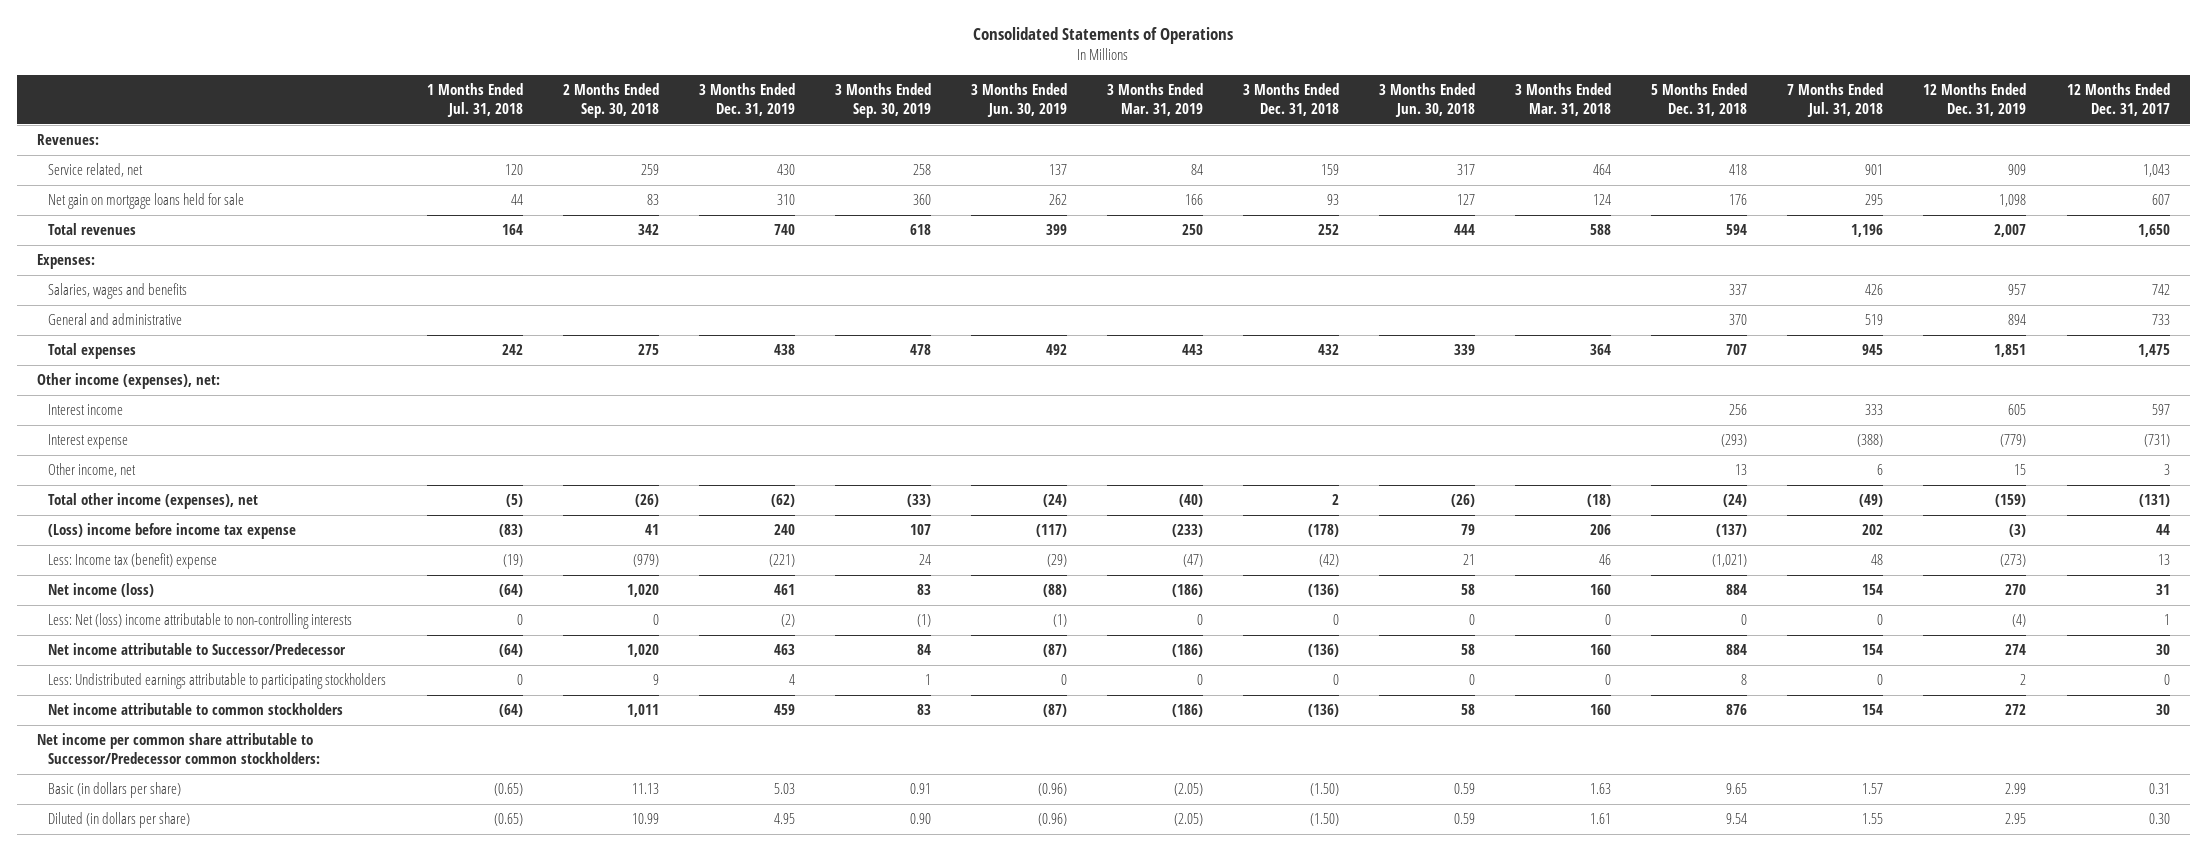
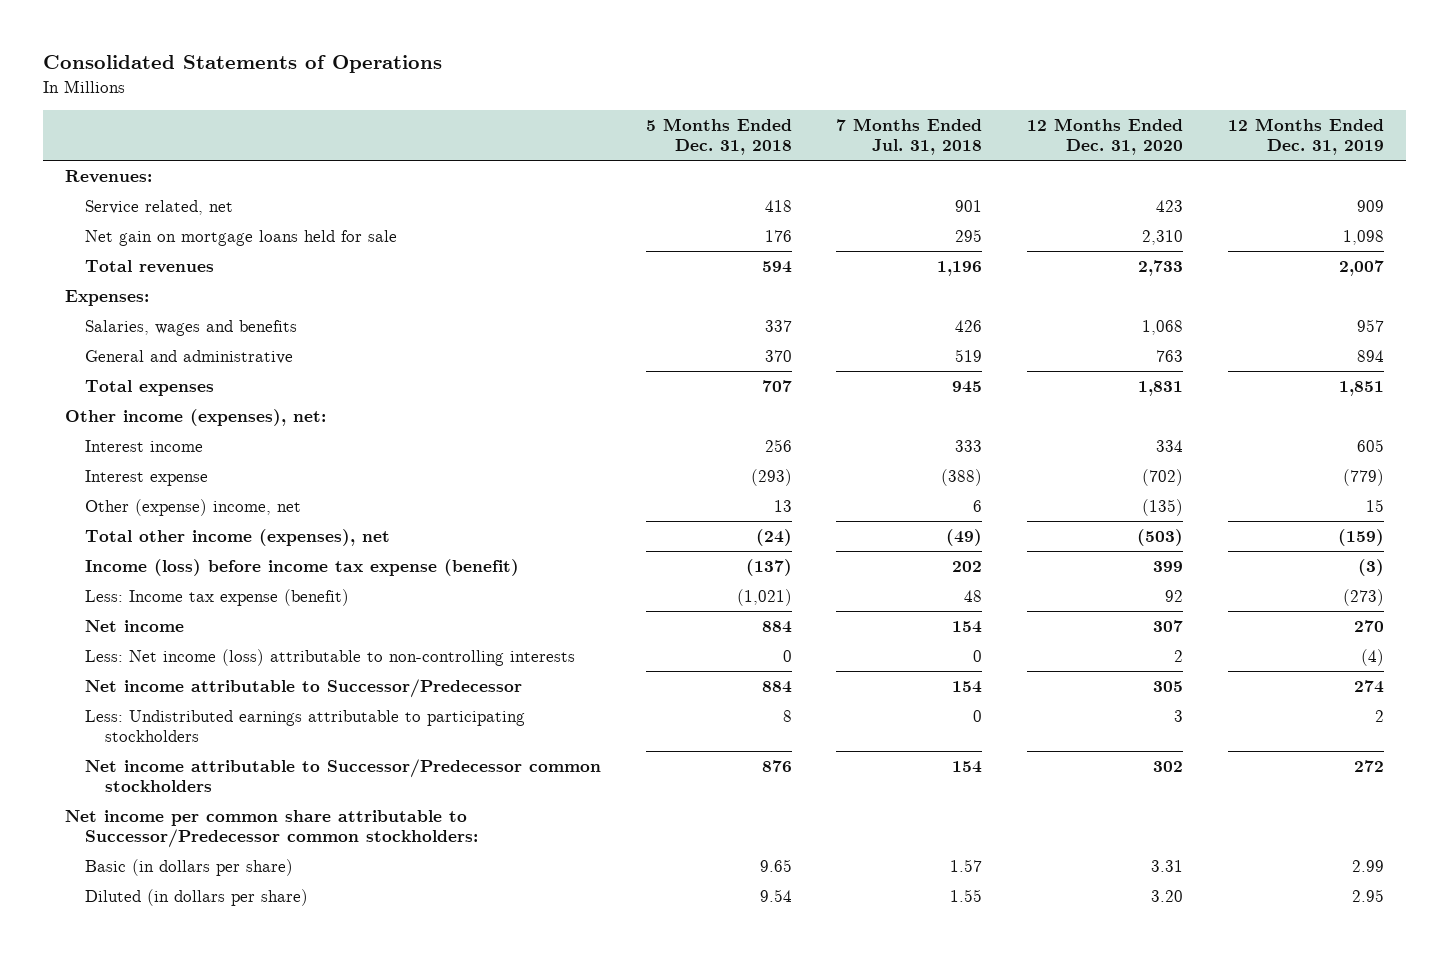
- | 1 Months Ended Jul. 31, 2018 | 2 Months Ended Sep. 30, 2018 | 3 Months Ended Dec. 31, 2019 | 3 Months Ended Sep. 30, 2019 | 3 Months Ended Jun. 30, 2019 | 3 Months Ended Mar. 31, 2019 | 3 Months Ended Dec. 31, 2018 | 3 Months Ended Jun. 30, 2018 | 3 Months Ended Mar. 31, 2018 | 5 Months Ended Dec. 31, 2018 | 7 Months Ended Jul. 31, 2018 | 12 Months Ended Dec. 31, 2019 | 12 Months Ended Dec. 31, 2017
+ | 5 Months Ended Dec. 31, 2018 | 7 Months Ended Jul. 31, 2018 | 12 Months Ended Dec. 31, 2020 | 12 Months Ended Dec. 31, 2019
- Other income, net | | | | | | | | | | 13 | 6 | 15 | 3
+ Other (expense) income, net | 13 | 6 | (135) | 15
- (Loss) income before income tax expense | (83) | 41 | 240 | 107 | (117) | (233) | (178) | 79 | 206 | (137) | 202 | (3) | 44
- Less: Income tax (benefit) expense | (19) | (979) | (221) | 24 | (29) | (47) | (42) | 21 | 46 | (1,021) | 48 | (273) | 13
- Net income (loss) | (64) | 1,020 | 461 | 83 | (88) | (186) | (136) | 58 | 160 | 884 | 154 | 270 | 31
- Less: Net (loss) income attributable to non-controlling interests | 0 | 0 | (2) | (1) | (1) | 0 | 0 | 0 | 0 | 0 | 0 | (4) | 1
+ Income (loss) before income tax expense (benefit) | (137) | 202 | 399 | (3)
+ Less: Income tax expense (benefit) | (1,021) | 48 | 92 | (273)
+ Net income | 884 | 154 | 307 | 270
+ Less: Net income (loss) attributable to non-controlling interests | 0 | 0 | 2 | (4)
- Net income attributable to common stockholders | (64) | 1,011 | 459 | 83 | (87) | (186) | (136) | 58 | 160 | 876 | 154 | 272 | 30
+ Net income attributable to Successor/Predecessor common stockholders | 876 | 154 | 302 | 272

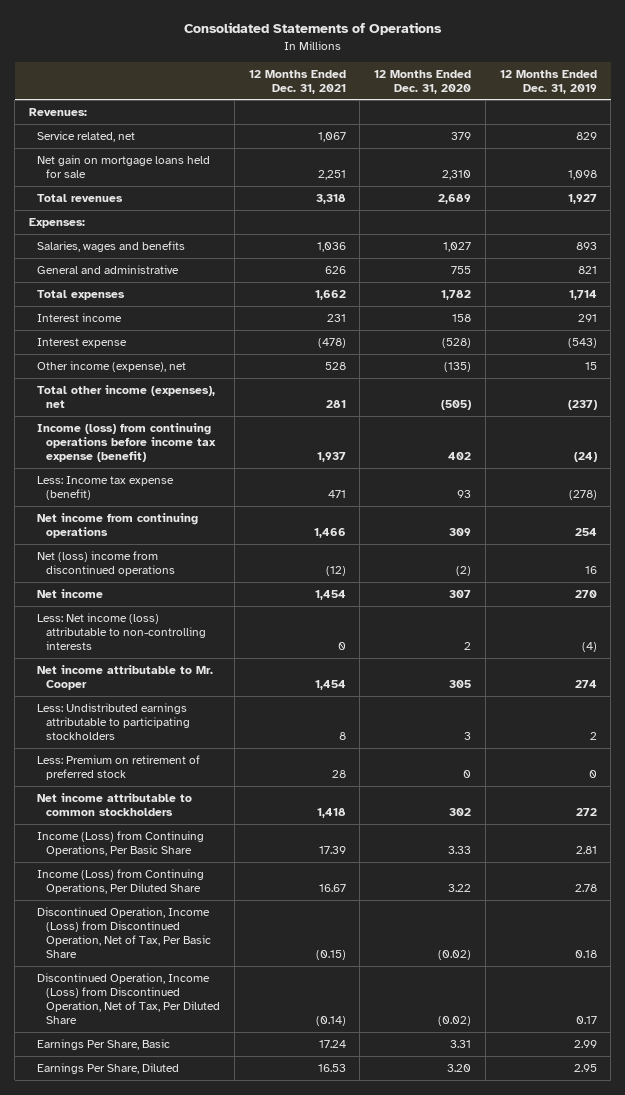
- | 5 Months Ended Dec. 31, 2018 | 7 Months Ended Jul. 31, 2018 | 12 Months Ended Dec. 31, 2020 | 12 Months Ended Dec. 31, 2019
+ | 12 Months Ended Dec. 31, 2021 | 12 Months Ended Dec. 31, 2020 | 12 Months Ended Dec. 31, 2019
- Service related, net | 418 | 901 | 423 | 909
+ Service related, net | 1,067 | 379 | 829
- Total revenues | 594 | 1,196 | 2,733 | 2,007
+ Total revenues | 3,318 | 2,689 | 1,927
- Salaries, wages and benefits | 337 | 426 | 1,068 | 957
- General and administrative | 370 | 519 | 763 | 894
- Total expenses | 707 | 945 | 1,831 | 1,851
- Other income (expenses), net:
- Interest income | 256 | 333 | 334 | 605
- Interest expense | (293) | (388) | (702) | (779)
- Other (expense) income, net | 13 | 6 | (135) | 15
- Total other income (expenses), net | (24) | (49) | (503) | (159)
- Income (loss) before income tax expense (benefit) | (137) | 202 | 399 | (3)
- Less: Income tax expense (benefit) | (1,021) | 48 | 92 | (273)
+ Salaries, wages and benefits | 1,036 | 1,027 | 893
+ General and administrative | 626 | 755 | 821
+ Total expenses | 1,662 | 1,782 | 1,714
+ Interest income | 231 | 158 | 291
+ Interest expense | (478) | (528) | (543)
+ Other income (expense), net | 528 | (135) | 15
+ Total other income (expenses), net | 281 | (505) | (237)
+ Income (loss) from continuing operations before income tax expense (benefit) | 1,937 | 402 | (24)
+ Less: Income tax expense (benefit) | 471 | 93 | (278)
+ Net income from continuing operations | 1,466 | 309 | 254
+ Net (loss) income from discontinued operations | (12) | (2) | 16
- Net income attributable to Successor/Predecessor | 884 | 154 | 305 | 274
+ Net income attributable to Mr. Cooper | 1,454 | 305 | 274
- Net income attributable to Successor/Predecessor common stockholders | 876 | 154 | 302 | 272
- Net income per common share attributable to Successor/Predecessor common stockholders:
- Basic (in dollars per share) | 9.65 | 1.57 | 3.31 | 2.99
- Diluted (in dollars per share) | 9.54 | 1.55 | 3.20 | 2.95
+ Less: Premium on retirement of preferred stock | 28 | 0 | 0
+ Net income attributable to common stockholders | 1,418 | 302 | 272
+ Income (Loss) from Continuing Operations, Per Basic Share | 17.39 | 3.33 | 2.81
+ Income (Loss) from Continuing Operations, Per Diluted Share | 16.67 | 3.22 | 2.78
+ Discontinued Operation, Income (Loss) from Discontinued Operation, Net of Tax, Per Basic Share | (0.15) | (0.02) | 0.18
+ Discontinued Operation, Income (Loss) from Discontinued Operation, Net of Tax, Per Diluted Share | (0.14) | (0.02) | 0.17
+ Earnings Per Share, Basic | 17.24 | 3.31 | 2.99
+ Earnings Per Share, Diluted | 16.53 | 3.20 | 2.95

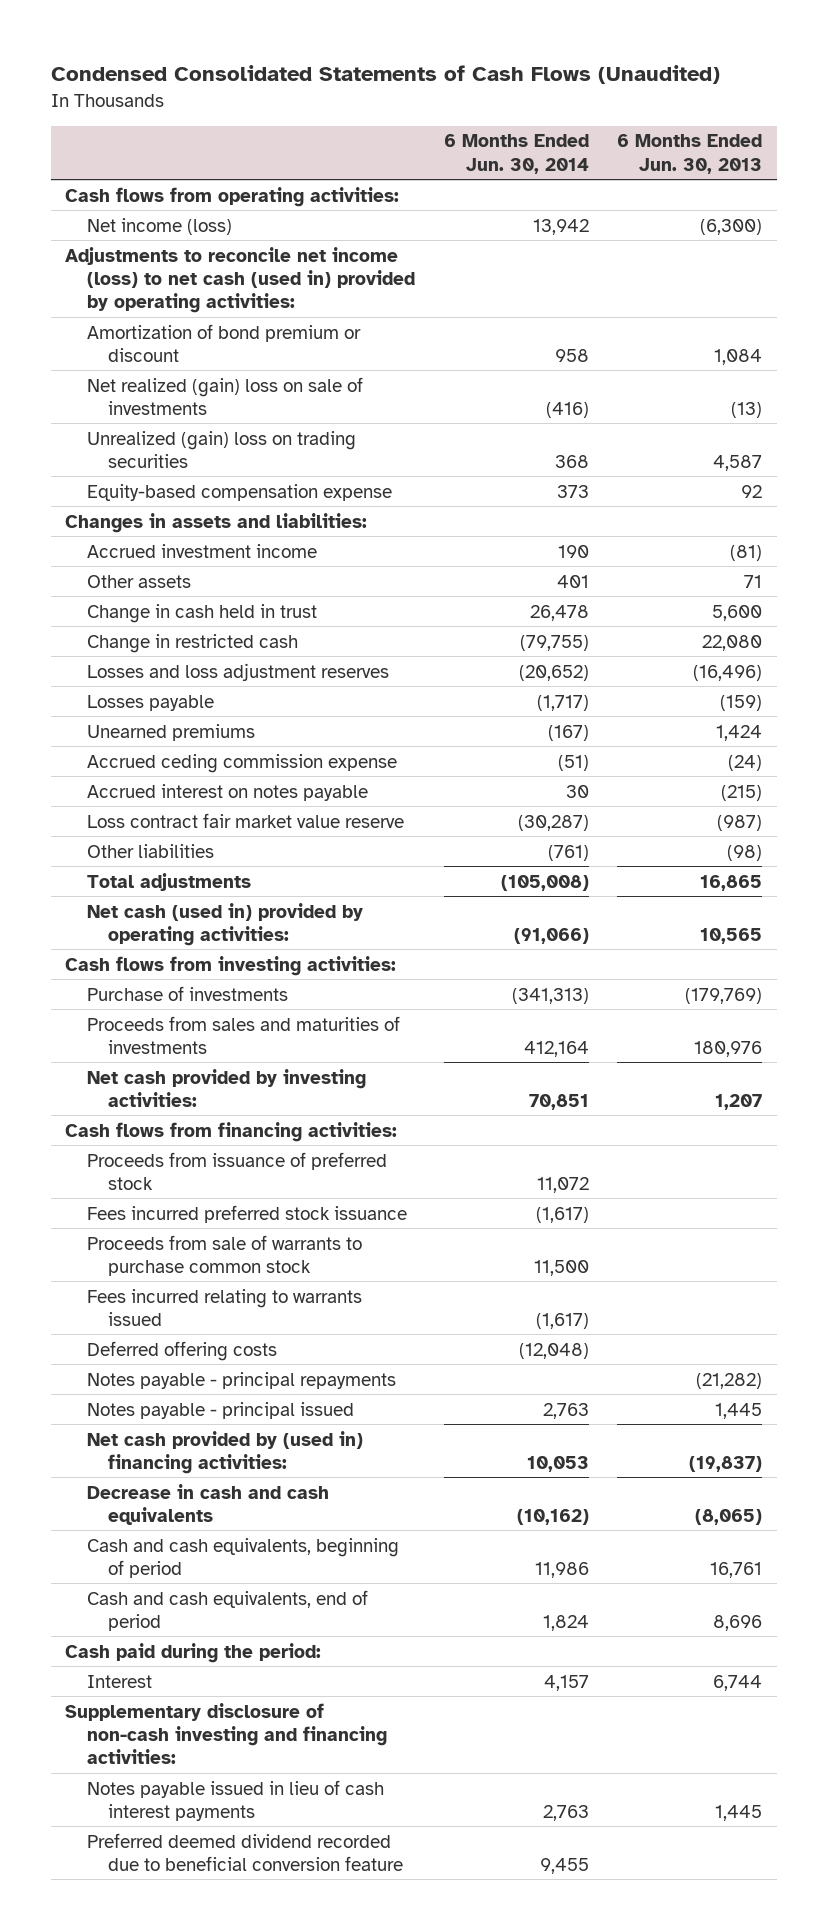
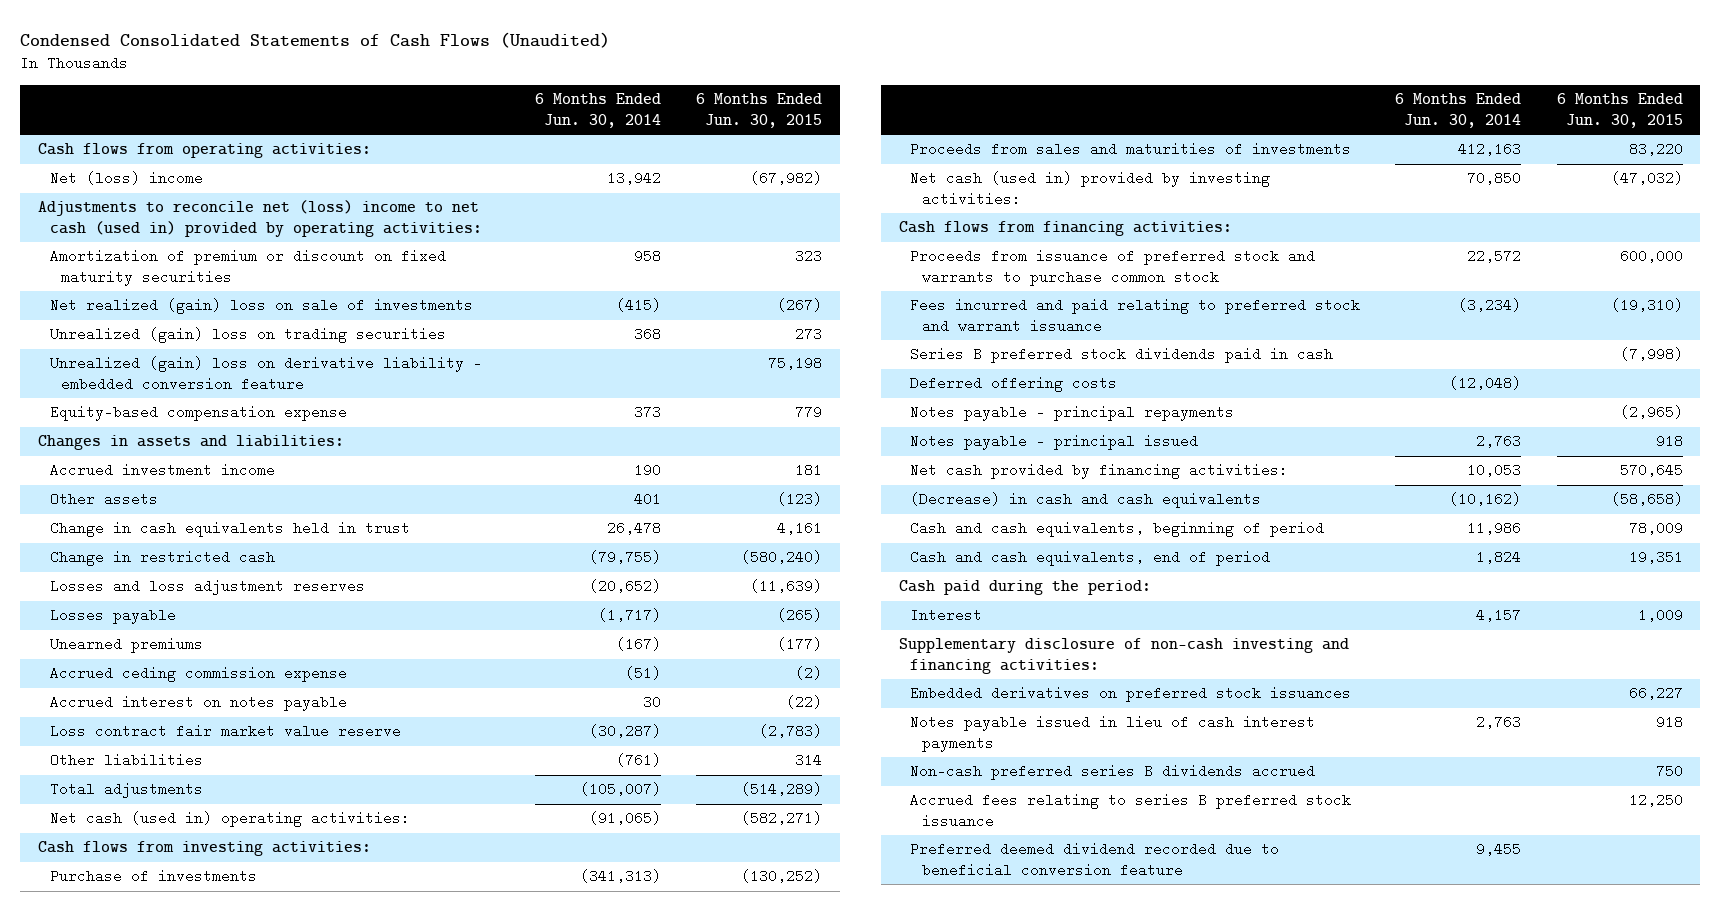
- | 6 Months Ended Jun. 30, 2014 | 6 Months Ended Jun. 30, 2013
+ | 6 Months Ended Jun. 30, 2014 | 6 Months Ended Jun. 30, 2015
- Net income (loss) | 13,942 | (6,300)
- Adjustments to reconcile net income (loss) to net cash (used in) provided by operating activities:
- Amortization of bond premium or discount | 958 | 1,084
- Net realized (gain) loss on sale of investments | (416) | (13)
+ Net (loss) income | 13,942 | (67,982)
+ Adjustments to reconcile net (loss) income to net cash (used in) provided by operating activities:
+ Amortization of premium or discount on fixed maturity securities | 958 | 323
+ Net realized (gain) loss on sale of investments | (415) | (267)
+ Unrealized (gain) loss on derivative liability - embedded conversion feature | | 75,198
- Change in cash held in trust | 26,478 | 5,600
+ Change in cash equivalents held in trust | 26,478 | 4,161
- Total adjustments | (105,008) | 16,865
- Net cash (used in) provided by operating activities: | (91,066) | 10,565
+ Total adjustments | (105,007) | (514,289)
+ Net cash (used in) operating activities: | (91,065) | (582,271)
- Proceeds from sales and maturities of investments | 412,164 | 180,976
- Net cash provided by investing activities: | 70,851 | 1,207
+ Proceeds from sales and maturities of investments | 412,163 | 83,220
+ Net cash (used in) provided by investing activities: | 70,850 | (47,032)
- Proceeds from issuance of preferred stock | 11,072 |
- Fees incurred preferred stock issuance | (1,617) |
- Proceeds from sale of warrants to purchase common stock | 11,500 |
- Fees incurred relating to warrants issued | (1,617) |
+ Proceeds from issuance of preferred stock and warrants to purchase common stock | 22,572 | 600,000
+ Fees incurred and paid relating to preferred stock and warrant issuance | (3,234) | (19,310)
+ Series B preferred stock dividends paid in cash | | (7,998)
- Net cash provided by (used in) financing activities: | 10,053 | (19,837)
- Decrease in cash and cash equivalents | (10,162) | (8,065)
+ Net cash provided by financing activities: | 10,053 | 570,645
+ (Decrease) in cash and cash equivalents | (10,162) | (58,658)
+ Embedded derivatives on preferred stock issuances | | 66,227
+ Non-cash preferred series B dividends accrued | | 750
+ Accrued fees relating to series B preferred stock issuance | | 12,250

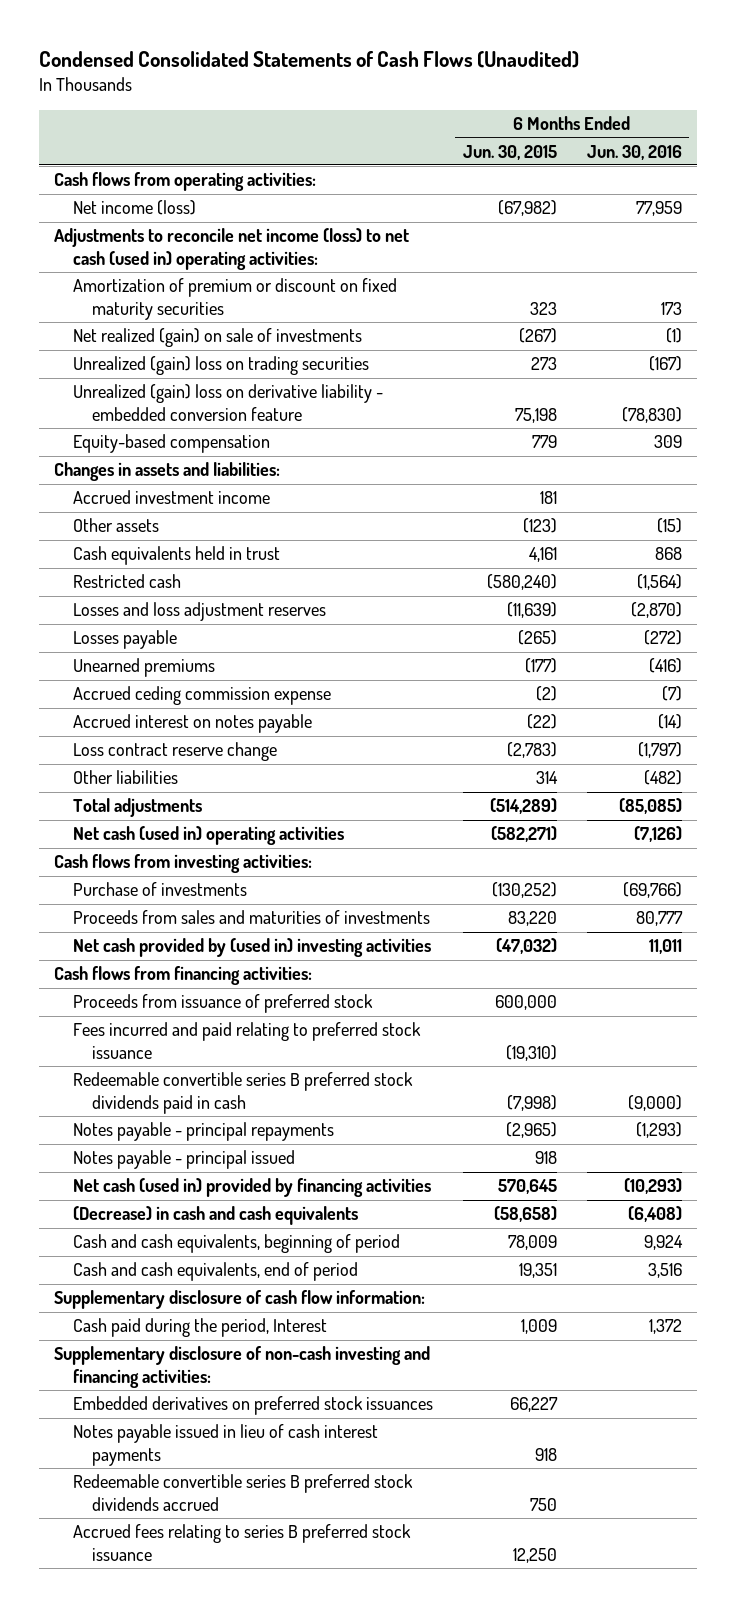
- | 6 Months Ended Jun. 30, 2014 | 6 Months Ended Jun. 30, 2015
+ | 6 Months Ended Jun. 30, 2015 | 6 Months Ended Jun. 30, 2016
- Net (loss) income | 13,942 | (67,982)
- Adjustments to reconcile net (loss) income to net cash (used in) provided by operating activities:
+ Net income (loss) | (67,982) | 77,959
+ Adjustments to reconcile net income (loss) to net cash (used in) operating activities:
- Net realized (gain) loss on sale of investments | (415) | (267)
+ Net realized (gain) on sale of investments | (267) | (1)
- Equity-based compensation expense | 373 | 779
+ Equity-based compensation | 779 | 309
- Change in cash equivalents held in trust | 26,478 | 4,161
- Change in restricted cash | (79,755) | (580,240)
+ Cash equivalents held in trust | 4,161 | 868
+ Restricted cash | (580,240) | (1,564)
- Loss contract fair market value reserve | (30,287) | (2,783)
+ Loss contract reserve change | (2,783) | (1,797)
- Net cash (used in) operating activities: | (91,065) | (582,271)
+ Net cash (used in) operating activities | (582,271) | (7,126)
- Net cash (used in) provided by investing activities: | 70,850 | (47,032)
+ Net cash provided by (used in) investing activities | (47,032) | 11,011
- Proceeds from issuance of preferred stock and warrants to purchase common stock | 22,572 | 600,000
- Fees incurred and paid relating to preferred stock and warrant issuance | (3,234) | (19,310)
- Series B preferred stock dividends paid in cash | | (7,998)
- Deferred offering costs | (12,048) |
+ Proceeds from issuance of preferred stock | 600,000 |
+ Fees incurred and paid relating to preferred stock issuance | (19,310) |
+ Redeemable convertible series B preferred stock dividends paid in cash | (7,998) | (9,000)
- Net cash provided by financing activities: | 10,053 | 570,645
+ Net cash (used in) provided by financing activities | 570,645 | (10,293)
- Cash paid during the period:
- Interest | 4,157 | 1,009
+ Supplementary disclosure of cash flow information:
+ Cash paid during the period, Interest | 1,009 | 1,372
- Non-cash preferred series B dividends accrued | | 750
+ Redeemable convertible series B preferred stock dividends accrued | 750 |
- Preferred deemed dividend recorded due to beneficial conversion feature | 9,455 |

